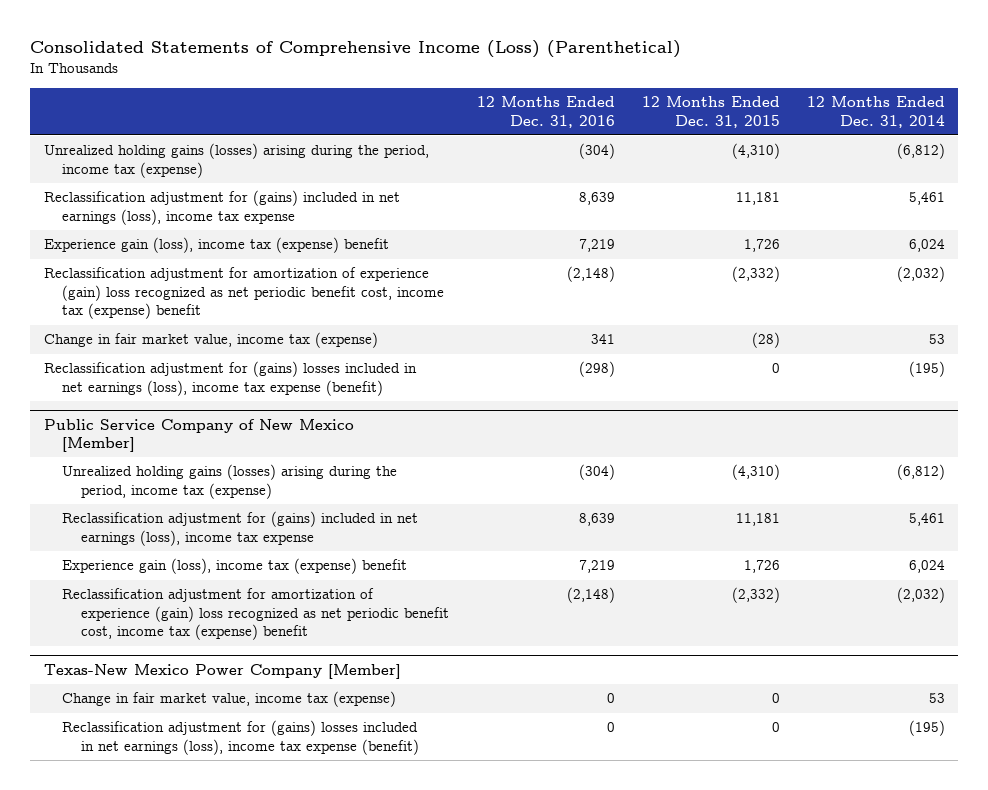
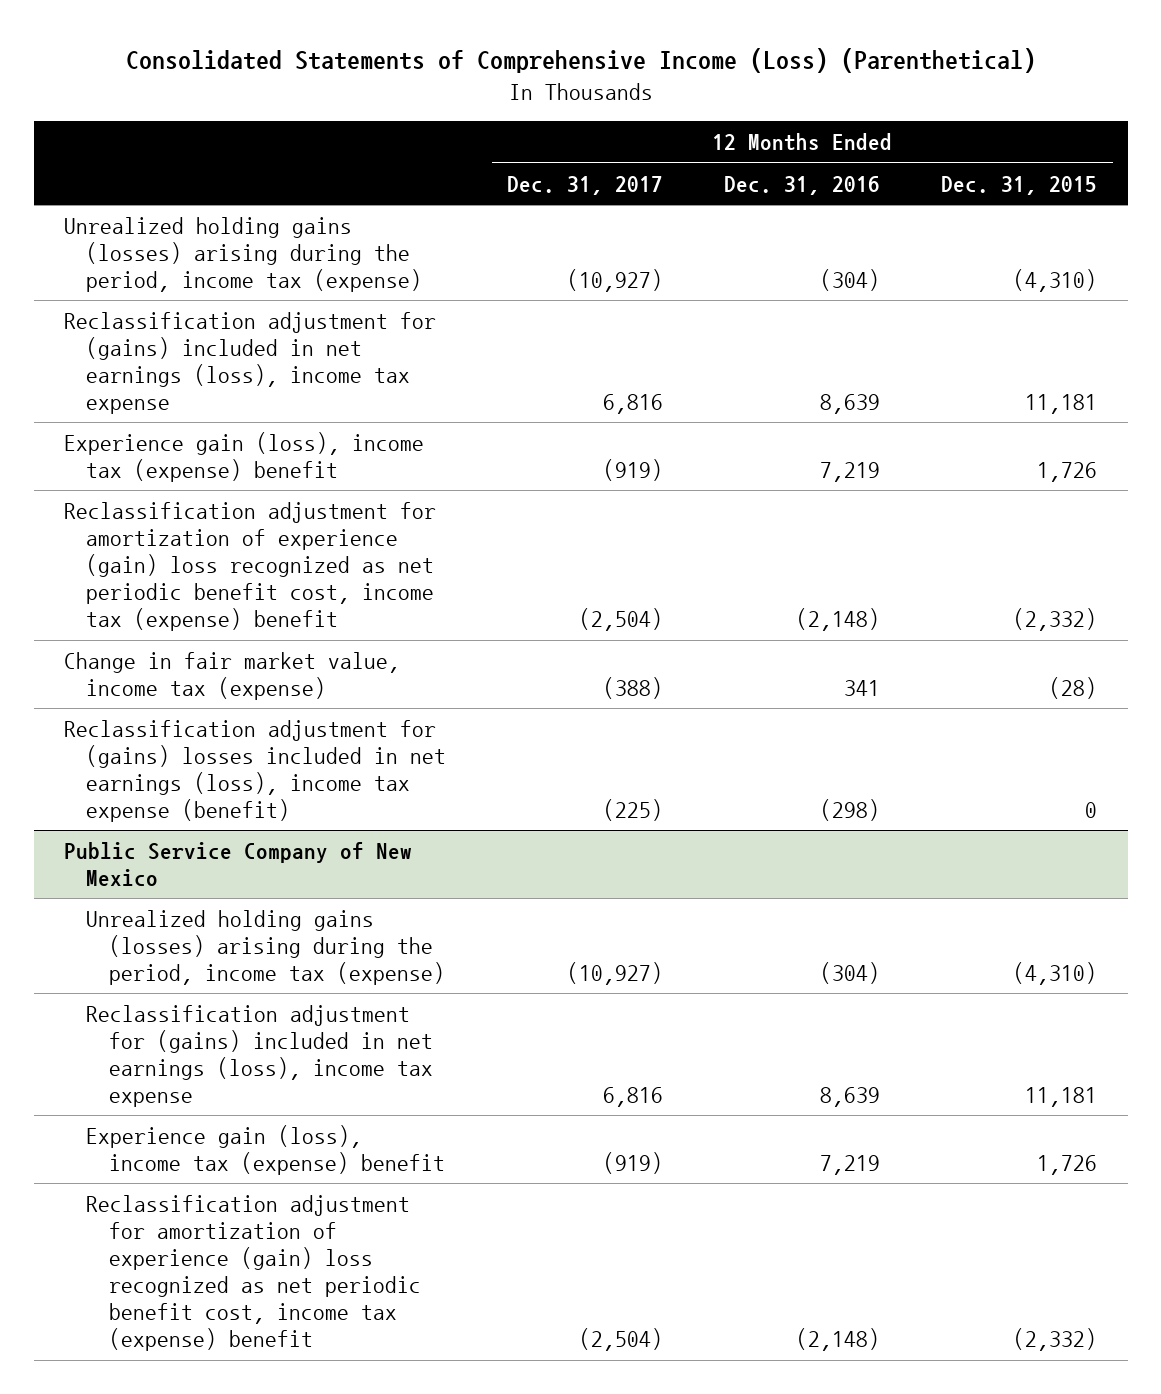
- | 12 Months Ended Dec. 31, 2016 | 12 Months Ended Dec. 31, 2015 | 12 Months Ended Dec. 31, 2014
+ | 12 Months Ended Dec. 31, 2017 | 12 Months Ended Dec. 31, 2016 | 12 Months Ended Dec. 31, 2015
- Public Service Company of New Mexico [Member]
+ Public Service Company of New Mexico
- Texas-New Mexico Power Company [Member]
- Change in fair market value, income tax (expense) | 0 | 0 | 53
- Reclassification adjustment for (gains) losses included in net earnings (loss), income tax expense (benefit) | 0 | 0 | (195)

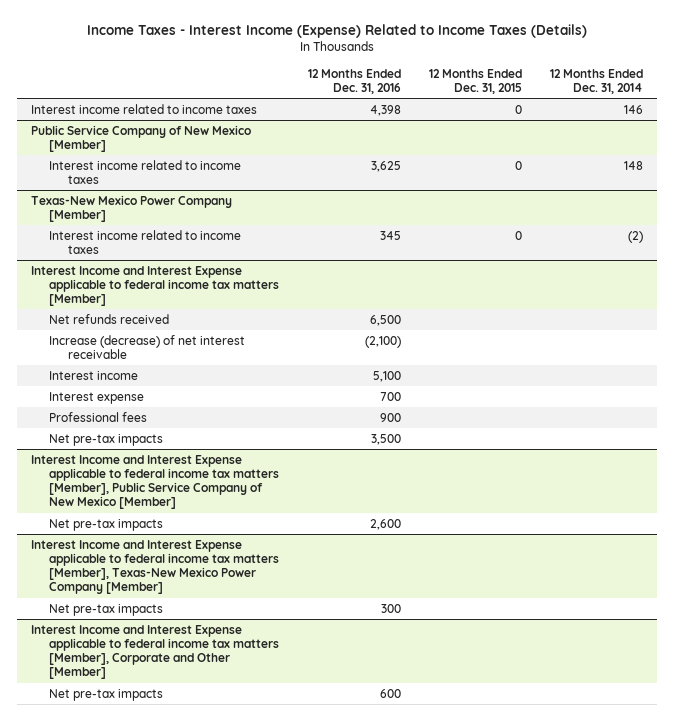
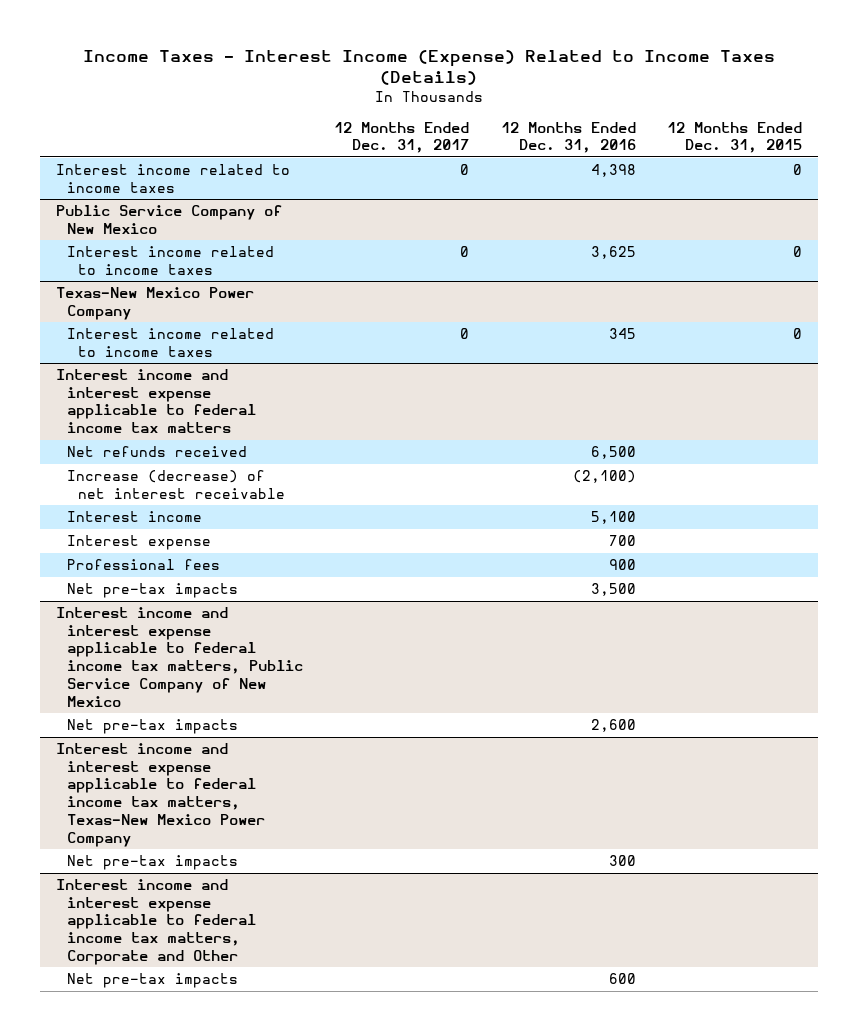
- | 12 Months Ended Dec. 31, 2016 | 12 Months Ended Dec. 31, 2015 | 12 Months Ended Dec. 31, 2014
+ | 12 Months Ended Dec. 31, 2017 | 12 Months Ended Dec. 31, 2016 | 12 Months Ended Dec. 31, 2015
- Public Service Company of New Mexico [Member]
+ Public Service Company of New Mexico
- Texas-New Mexico Power Company [Member]
+ Texas-New Mexico Power Company
- Interest Income and Interest Expense applicable to federal income tax matters [Member]
+ Interest income and interest expense applicable to federal income tax matters
- Interest Income and Interest Expense applicable to federal income tax matters [Member], Public Service Company of New Mexico [Member]
+ Interest income and interest expense applicable to federal income tax matters, Public Service Company of New Mexico
- Interest Income and Interest Expense applicable to federal income tax matters [Member], Texas-New Mexico Power Company [Member]
+ Interest income and interest expense applicable to federal income tax matters, Texas-New Mexico Power Company
- Interest Income and Interest Expense applicable to federal income tax matters [Member], Corporate and Other [Member]
+ Interest income and interest expense applicable to federal income tax matters, Corporate and Other

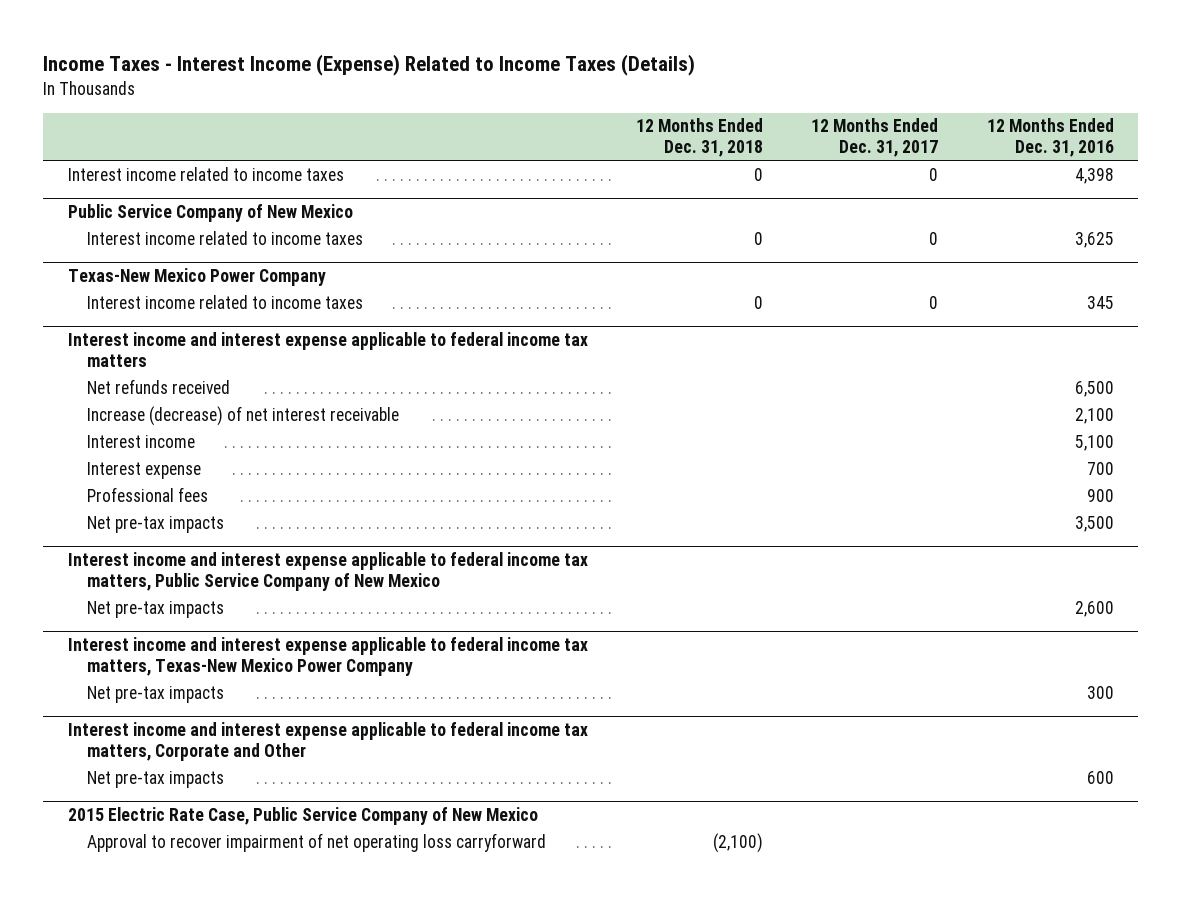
- | 12 Months Ended Dec. 31, 2017 | 12 Months Ended Dec. 31, 2016 | 12 Months Ended Dec. 31, 2015
+ | 12 Months Ended Dec. 31, 2018 | 12 Months Ended Dec. 31, 2017 | 12 Months Ended Dec. 31, 2016
@ Interest income and interest expense applicable to federal income tax matters
- Increase (decrease) of net interest receivable | | (2,100) |
+ Increase (decrease) of net interest receivable | | | 2,100
+ 2015 Electric Rate Case, Public Service Company of New Mexico
+ Approval to recover impairment of net operating loss carryforward | (2,100) | |

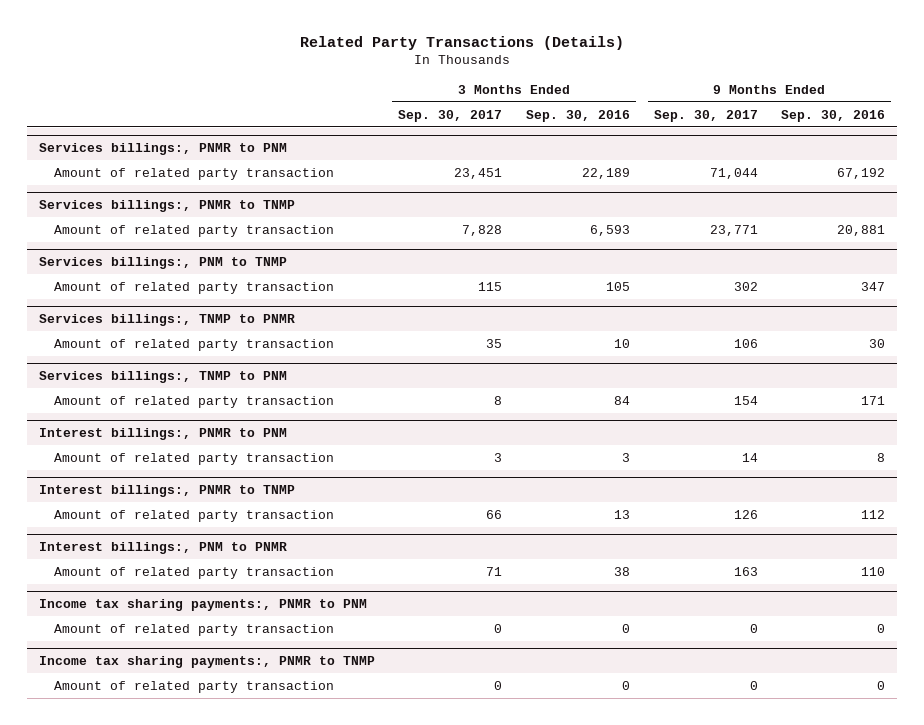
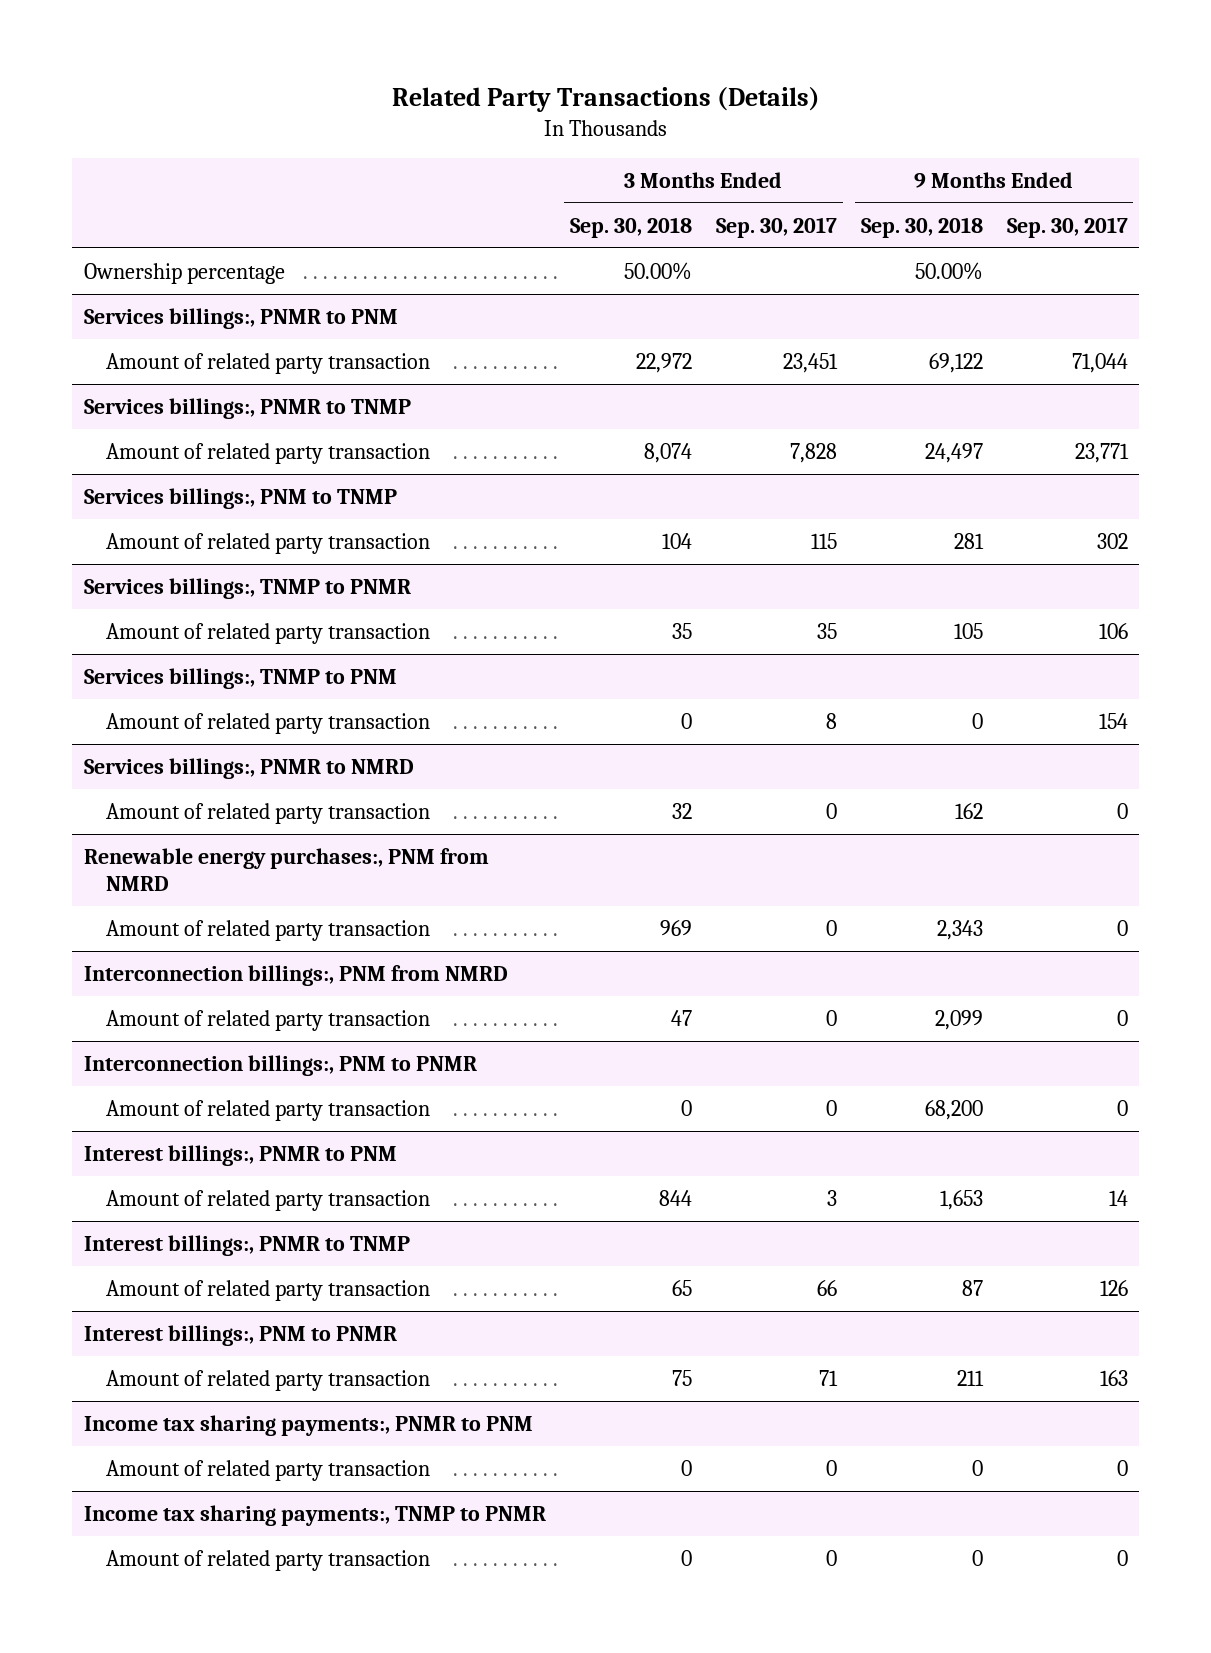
- | 3 Months Ended Sep. 30, 2017 | 3 Months Ended Sep. 30, 2016 | 9 Months Ended Sep. 30, 2017 | 9 Months Ended Sep. 30, 2016
+ | 3 Months Ended Sep. 30, 2018 | 3 Months Ended Sep. 30, 2017 | 9 Months Ended Sep. 30, 2018 | 9 Months Ended Sep. 30, 2017
+ Ownership percentage | 50.00% | | 50.00% |
+ Services billings:, PNMR to NMRD
+ Amount of related party transaction | 32 | 0 | 162 | 0
+ Renewable energy purchases:, PNM from NMRD
+ Amount of related party transaction | 969 | 0 | 2,343 | 0
+ Interconnection billings:, PNM from NMRD
+ Amount of related party transaction | 47 | 0 | 2,099 | 0
+ Interconnection billings:, PNM to PNMR
+ Amount of related party transaction | 0 | 0 | 68,200 | 0
- Income tax sharing payments:, PNMR to TNMP
+ Income tax sharing payments:, TNMP to PNMR

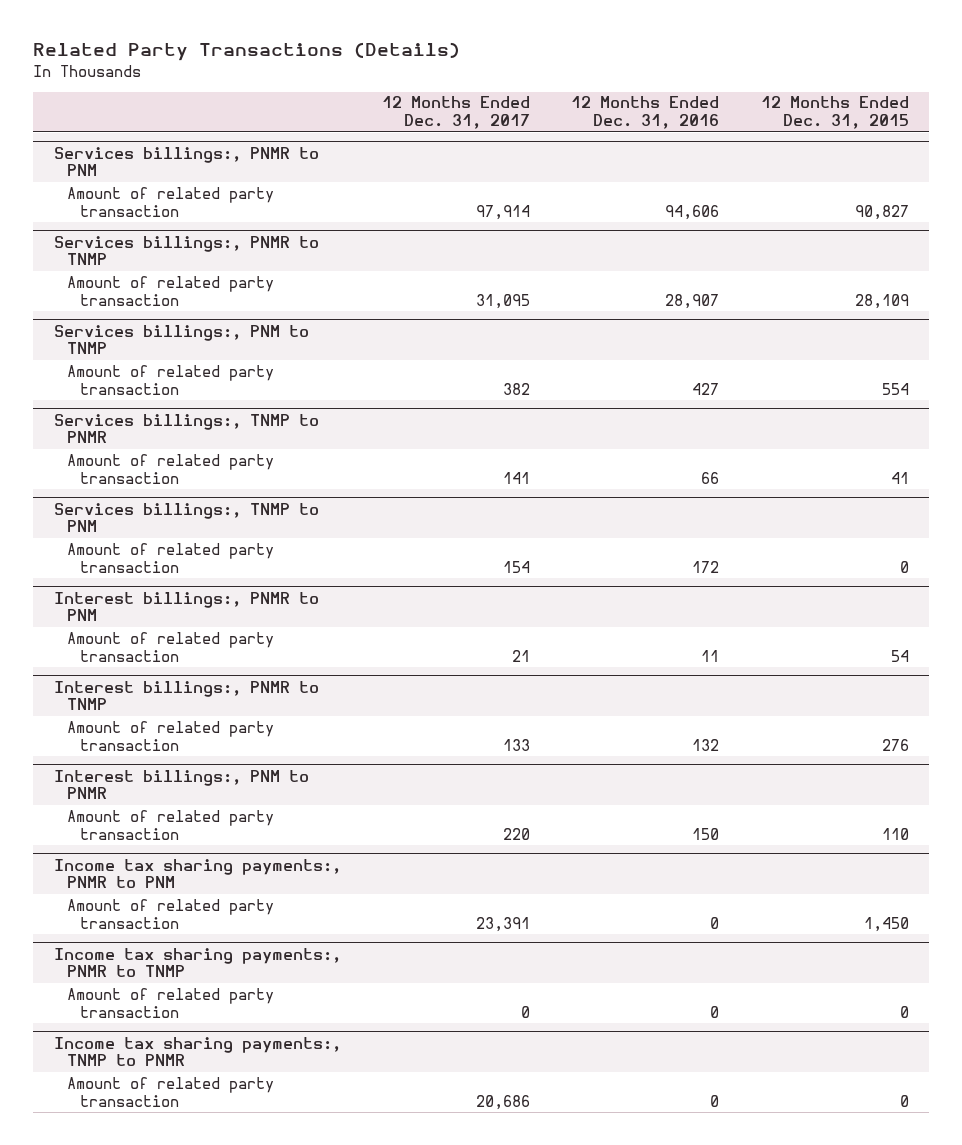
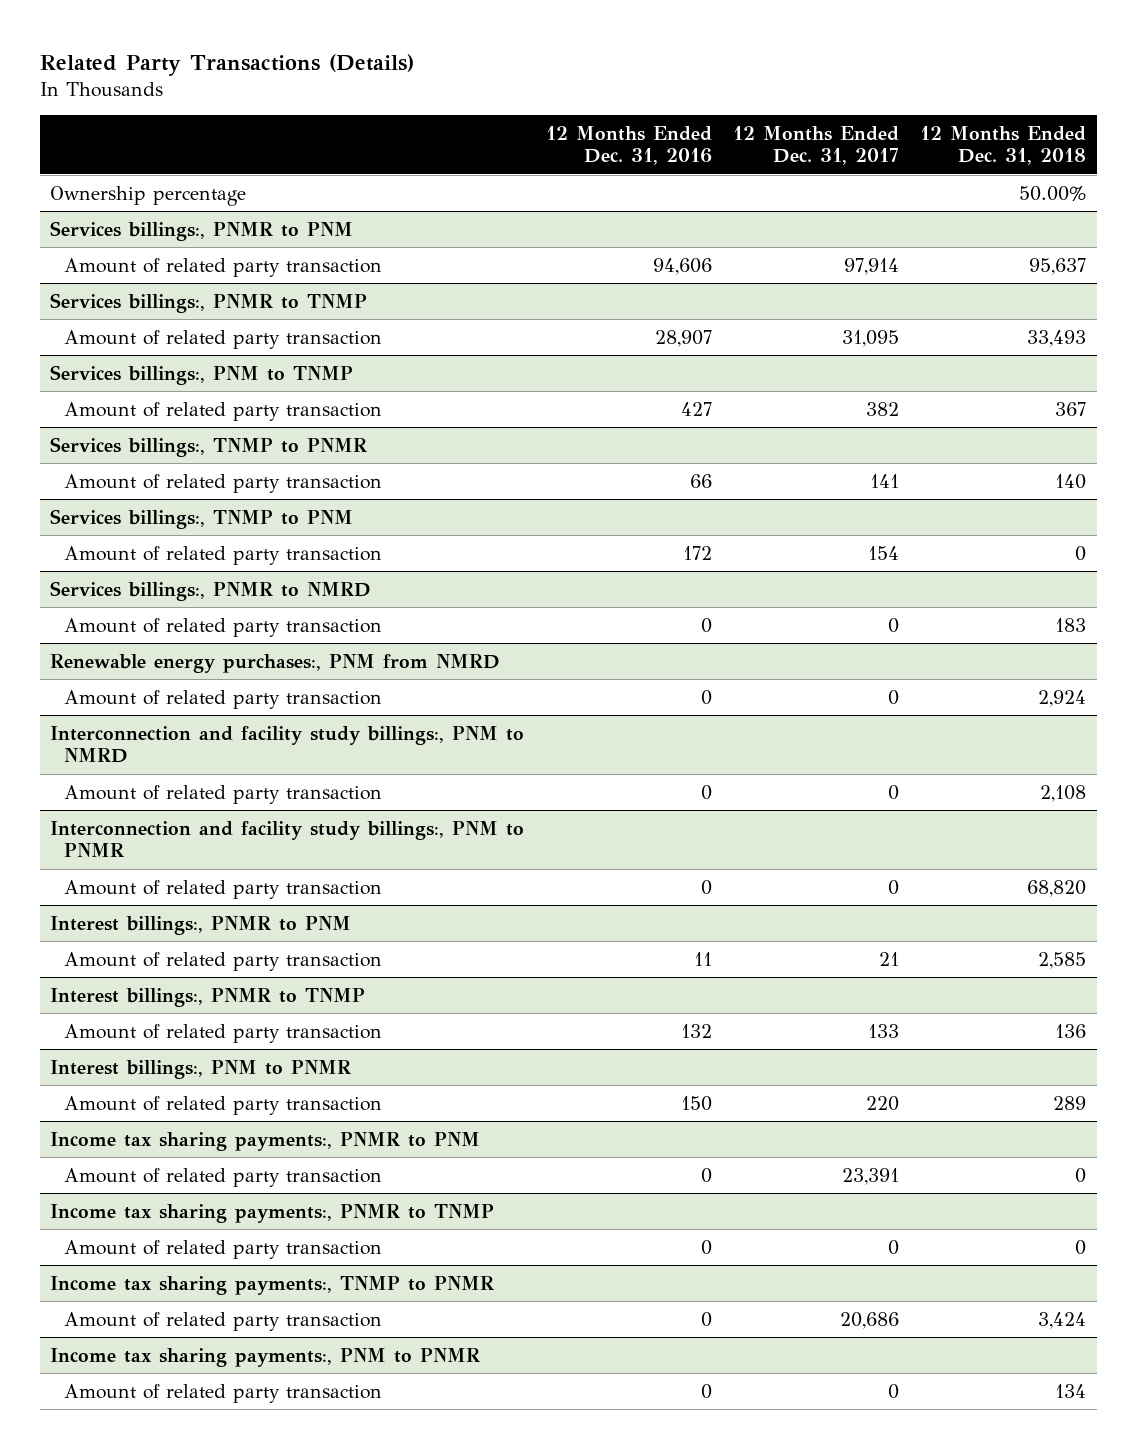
- | 12 Months Ended Dec. 31, 2017 | 12 Months Ended Dec. 31, 2016 | 12 Months Ended Dec. 31, 2015
+ | 12 Months Ended Dec. 31, 2016 | 12 Months Ended Dec. 31, 2017 | 12 Months Ended Dec. 31, 2018
+ Ownership percentage | | | 50.00%
+ Services billings:, PNMR to NMRD
+ Amount of related party transaction | 0 | 0 | 183
+ Renewable energy purchases:, PNM from NMRD
+ Amount of related party transaction | 0 | 0 | 2,924
+ Interconnection and facility study billings:, PNM to NMRD
+ Amount of related party transaction | 0 | 0 | 2,108
+ Interconnection and facility study billings:, PNM to PNMR
+ Amount of related party transaction | 0 | 0 | 68,820
+ Income tax sharing payments:, PNM to PNMR
+ Amount of related party transaction | 0 | 0 | 134

